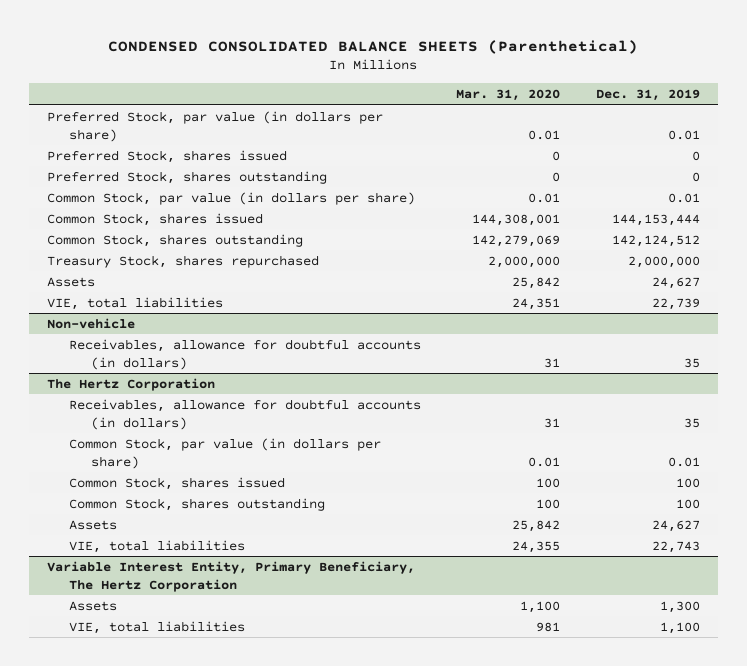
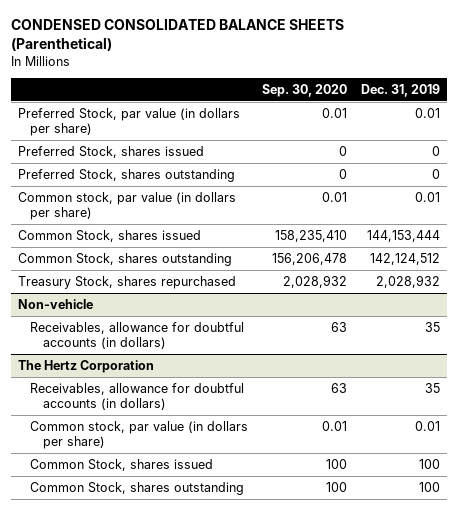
- | Mar. 31, 2020 | Dec. 31, 2019
+ | Sep. 30, 2020 | Dec. 31, 2019
- Common Stock, par value (in dollars per share) | 0.01 | 0.01
+ Common stock, par value (in dollars per share) | 0.01 | 0.01
- Treasury Stock, shares repurchased | 2,000,000 | 2,000,000
- Assets | 25,842 | 24,627
- VIE, total liabilities | 24,351 | 22,739
+ Treasury Stock, shares repurchased | 2,028,932 | 2,028,932
@ The Hertz Corporation
- Common Stock, par value (in dollars per share) | 0.01 | 0.01
+ Common stock, par value (in dollars per share) | 0.01 | 0.01
- Assets | 25,842 | 24,627
- VIE, total liabilities | 24,355 | 22,743
- Variable Interest Entity, Primary Beneficiary, The Hertz Corporation
- Assets | 1,100 | 1,300
- VIE, total liabilities | 981 | 1,100

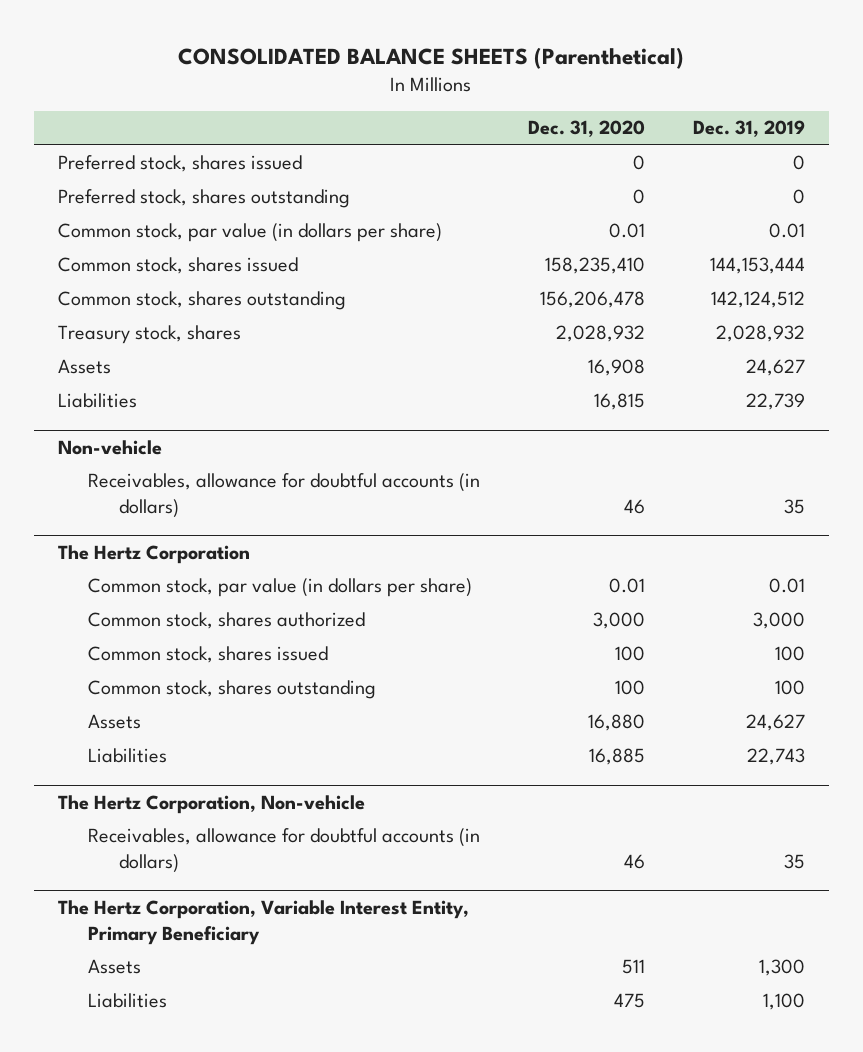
- CONDENSED CONSOLIDATED BALANCE SHEETS (Parenthetical)
+ CONSOLIDATED BALANCE SHEETS (Parenthetical)
- | Sep. 30, 2020 | Dec. 31, 2019
+ | Dec. 31, 2020 | Dec. 31, 2019
- Preferred Stock, par value (in dollars per share) | 0.01 | 0.01
- Preferred Stock, shares issued | 0 | 0
- Preferred Stock, shares outstanding | 0 | 0
+ Preferred stock, shares issued | 0 | 0
+ Preferred stock, shares outstanding | 0 | 0
- Common Stock, shares issued | 158,235,410 | 144,153,444
- Common Stock, shares outstanding | 156,206,478 | 142,124,512
- Treasury Stock, shares repurchased | 2,028,932 | 2,028,932
+ Common stock, shares issued | 158,235,410 | 144,153,444
+ Common stock, shares outstanding | 156,206,478 | 142,124,512
+ Treasury stock, shares | 2,028,932 | 2,028,932
+ Assets | 16,908 | 24,627
+ Liabilities | 16,815 | 22,739
@ The Hertz Corporation
- Receivables, allowance for doubtful accounts (in dollars) | 63 | 35
- Common Stock, shares issued | 100 | 100
- Common Stock, shares outstanding | 100 | 100
+ Common stock, shares authorized | 3,000 | 3,000
+ Common stock, shares issued | 100 | 100
+ Common stock, shares outstanding | 100 | 100
+ Assets | 16,880 | 24,627
+ Liabilities | 16,885 | 22,743
+ The Hertz Corporation, Non-vehicle
+ Receivables, allowance for doubtful accounts (in dollars) | 46 | 35
+ The Hertz Corporation, Variable Interest Entity, Primary Beneficiary
+ Assets | 511 | 1,300
+ Liabilities | 475 | 1,100

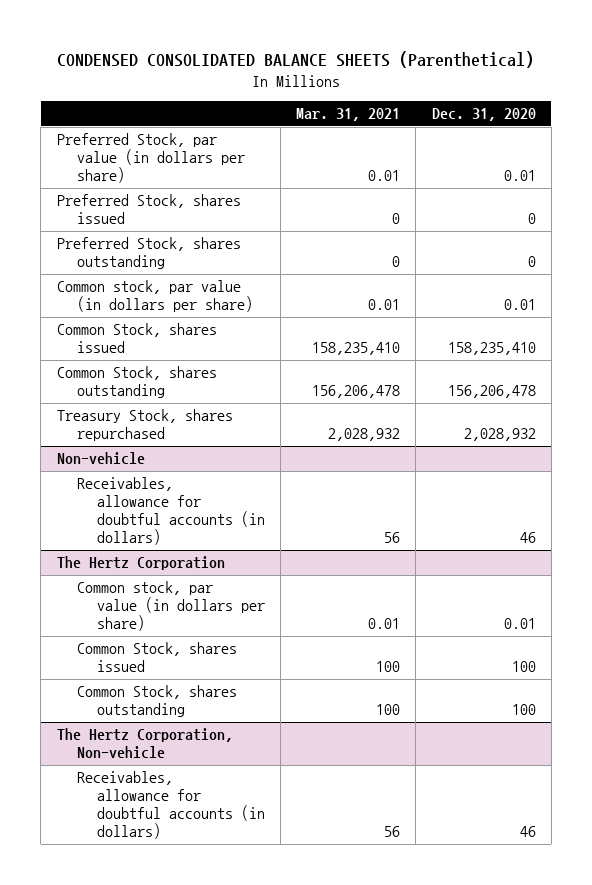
- CONSOLIDATED BALANCE SHEETS (Parenthetical)
+ CONDENSED CONSOLIDATED BALANCE SHEETS (Parenthetical)
- | Dec. 31, 2020 | Dec. 31, 2019
+ | Mar. 31, 2021 | Dec. 31, 2020
- Preferred stock, shares issued | 0 | 0
- Preferred stock, shares outstanding | 0 | 0
+ Preferred Stock, par value (in dollars per share) | 0.01 | 0.01
+ Preferred Stock, shares issued | 0 | 0
+ Preferred Stock, shares outstanding | 0 | 0
- Common stock, shares issued | 158,235,410 | 144,153,444
- Common stock, shares outstanding | 156,206,478 | 142,124,512
- Treasury stock, shares | 2,028,932 | 2,028,932
- Assets | 16,908 | 24,627
- Liabilities | 16,815 | 22,739
+ Common Stock, shares issued | 158,235,410 | 158,235,410
+ Common Stock, shares outstanding | 156,206,478 | 156,206,478
+ Treasury Stock, shares repurchased | 2,028,932 | 2,028,932
@ The Hertz Corporation
- Common stock, shares authorized | 3,000 | 3,000
- Common stock, shares issued | 100 | 100
- Common stock, shares outstanding | 100 | 100
- Assets | 16,880 | 24,627
- Liabilities | 16,885 | 22,743
+ Common Stock, shares issued | 100 | 100
+ Common Stock, shares outstanding | 100 | 100
- The Hertz Corporation, Variable Interest Entity, Primary Beneficiary
- Assets | 511 | 1,300
- Liabilities | 475 | 1,100

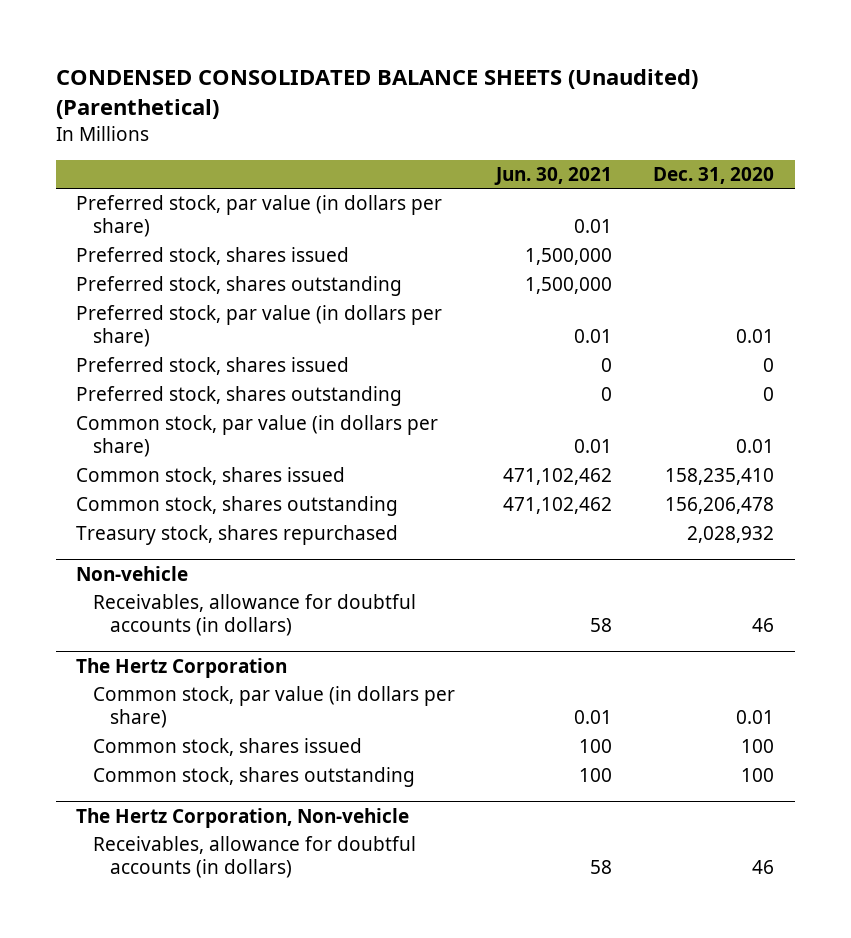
- CONDENSED CONSOLIDATED BALANCE SHEETS (Parenthetical)
+ CONDENSED CONSOLIDATED BALANCE SHEETS (Unaudited) (Parenthetical)
- | Mar. 31, 2021 | Dec. 31, 2020
+ | Jun. 30, 2021 | Dec. 31, 2020
- Preferred Stock, par value (in dollars per share) | 0.01 | 0.01
- Preferred Stock, shares issued | 0 | 0
- Preferred Stock, shares outstanding | 0 | 0
+ Preferred stock, par value (in dollars per share) | 0.01 |
+ Preferred stock, shares issued | 1,500,000 |
+ Preferred stock, shares outstanding | 1,500,000 |
+ Preferred stock, par value (in dollars per share) | 0.01 | 0.01
+ Preferred stock, shares issued | 0 | 0
+ Preferred stock, shares outstanding | 0 | 0
- Common Stock, shares issued | 158,235,410 | 158,235,410
- Common Stock, shares outstanding | 156,206,478 | 156,206,478
- Treasury Stock, shares repurchased | 2,028,932 | 2,028,932
+ Common stock, shares issued | 471,102,462 | 158,235,410
+ Common stock, shares outstanding | 471,102,462 | 156,206,478
+ Treasury stock, shares repurchased | | 2,028,932
@ The Hertz Corporation
- Common Stock, shares issued | 100 | 100
- Common Stock, shares outstanding | 100 | 100
+ Common stock, shares issued | 100 | 100
+ Common stock, shares outstanding | 100 | 100

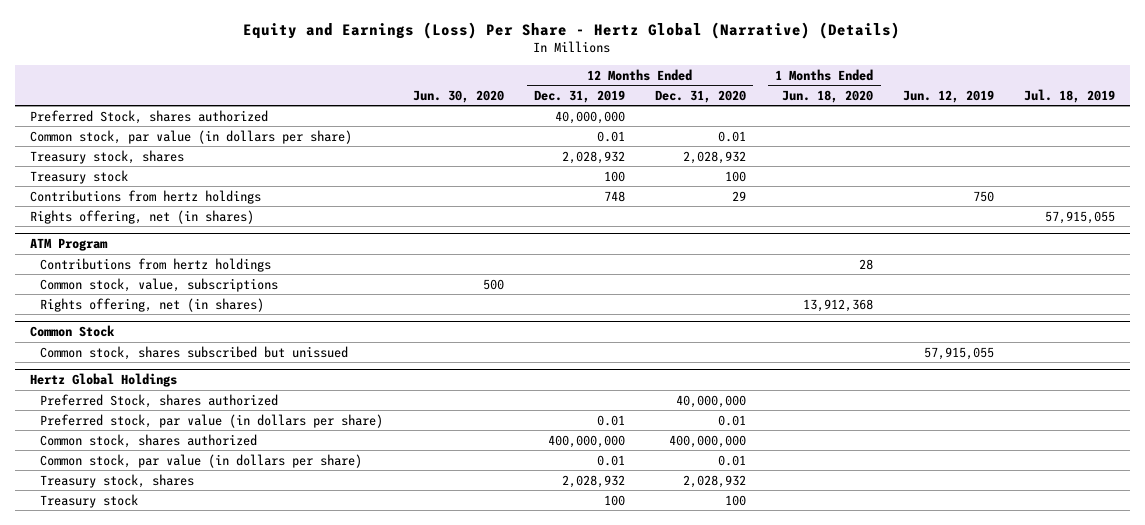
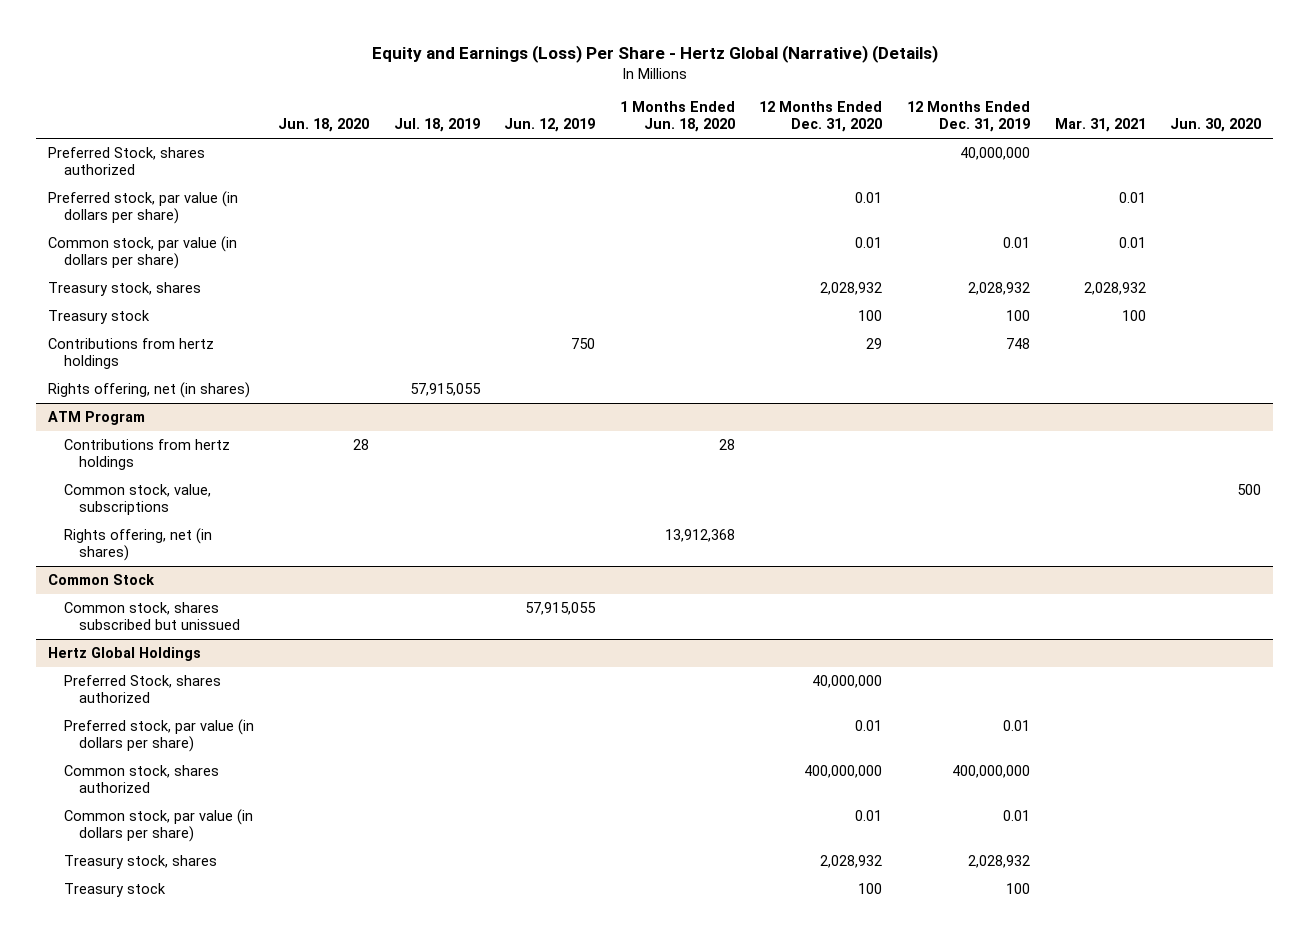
- | Jun. 30, 2020 | 12 Months Ended Dec. 31, 2019 | 12 Months Ended Dec. 31, 2020 | 1 Months Ended Jun. 18, 2020 | Jun. 12, 2019 | Jul. 18, 2019
+ | Jun. 18, 2020 | Jul. 18, 2019 | Jun. 12, 2019 | 1 Months Ended Jun. 18, 2020 | 12 Months Ended Dec. 31, 2020 | 12 Months Ended Dec. 31, 2019 | Mar. 31, 2021 | Jun. 30, 2020
+ Preferred stock, par value (in dollars per share) | | | | | 0.01 | | 0.01 |

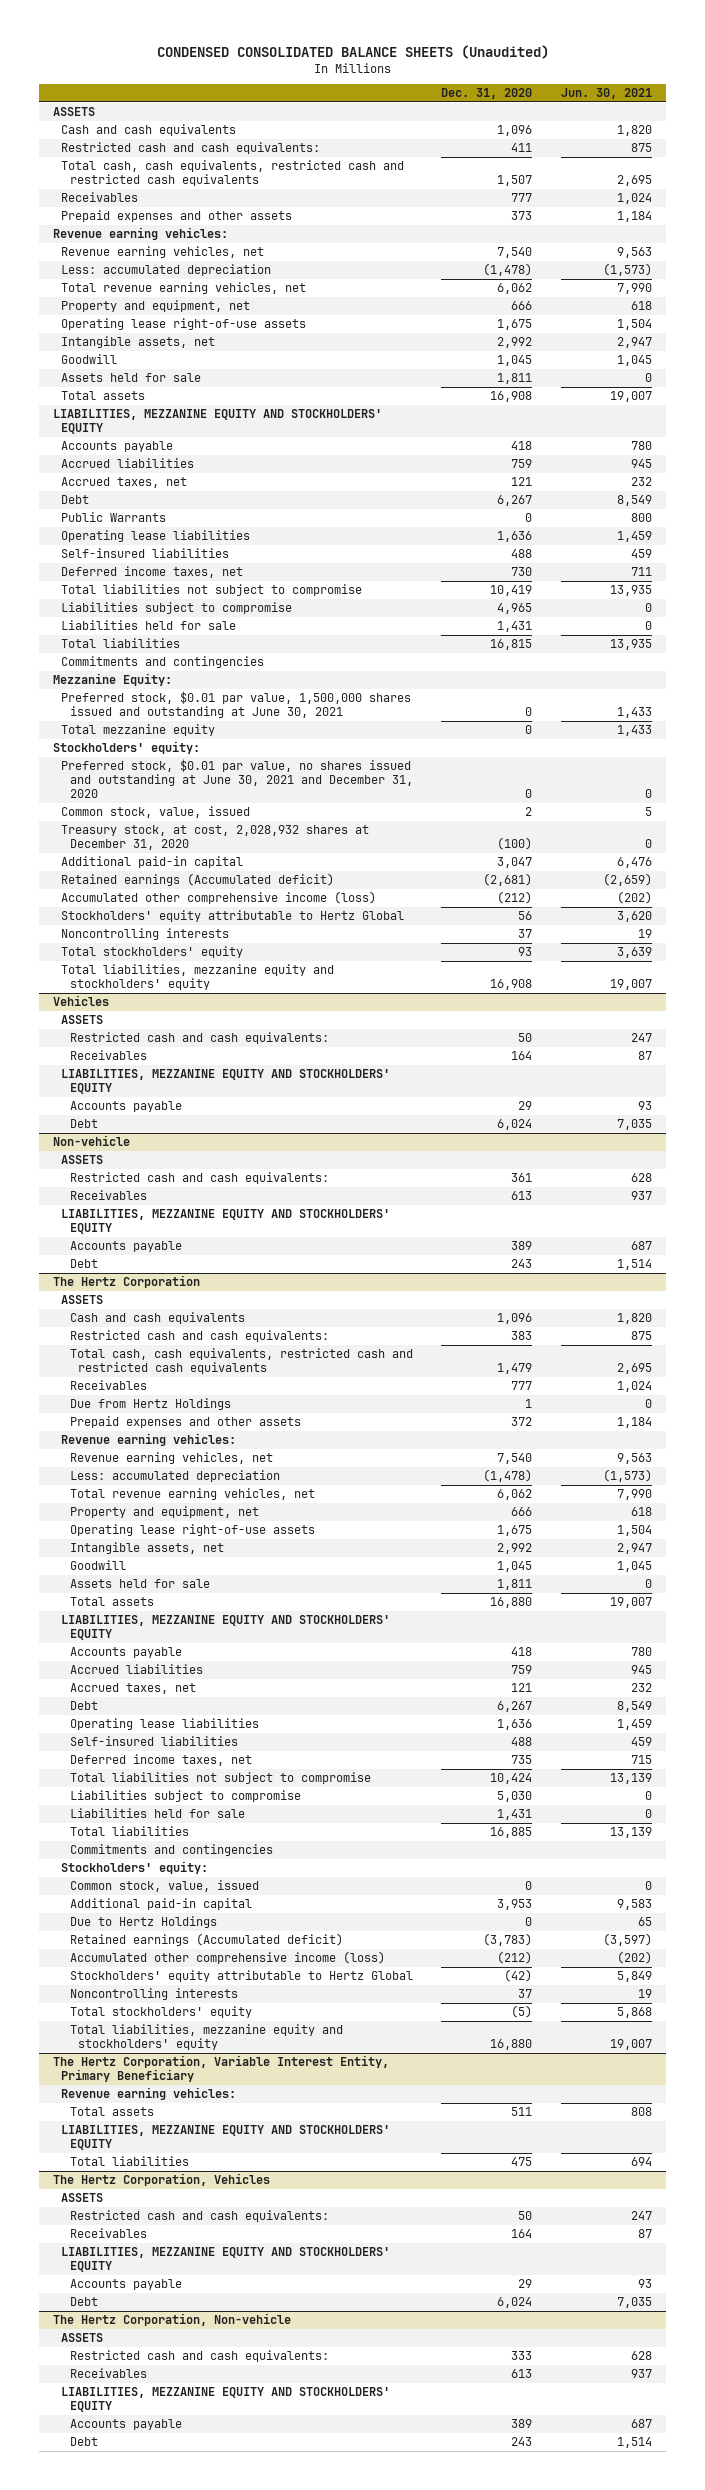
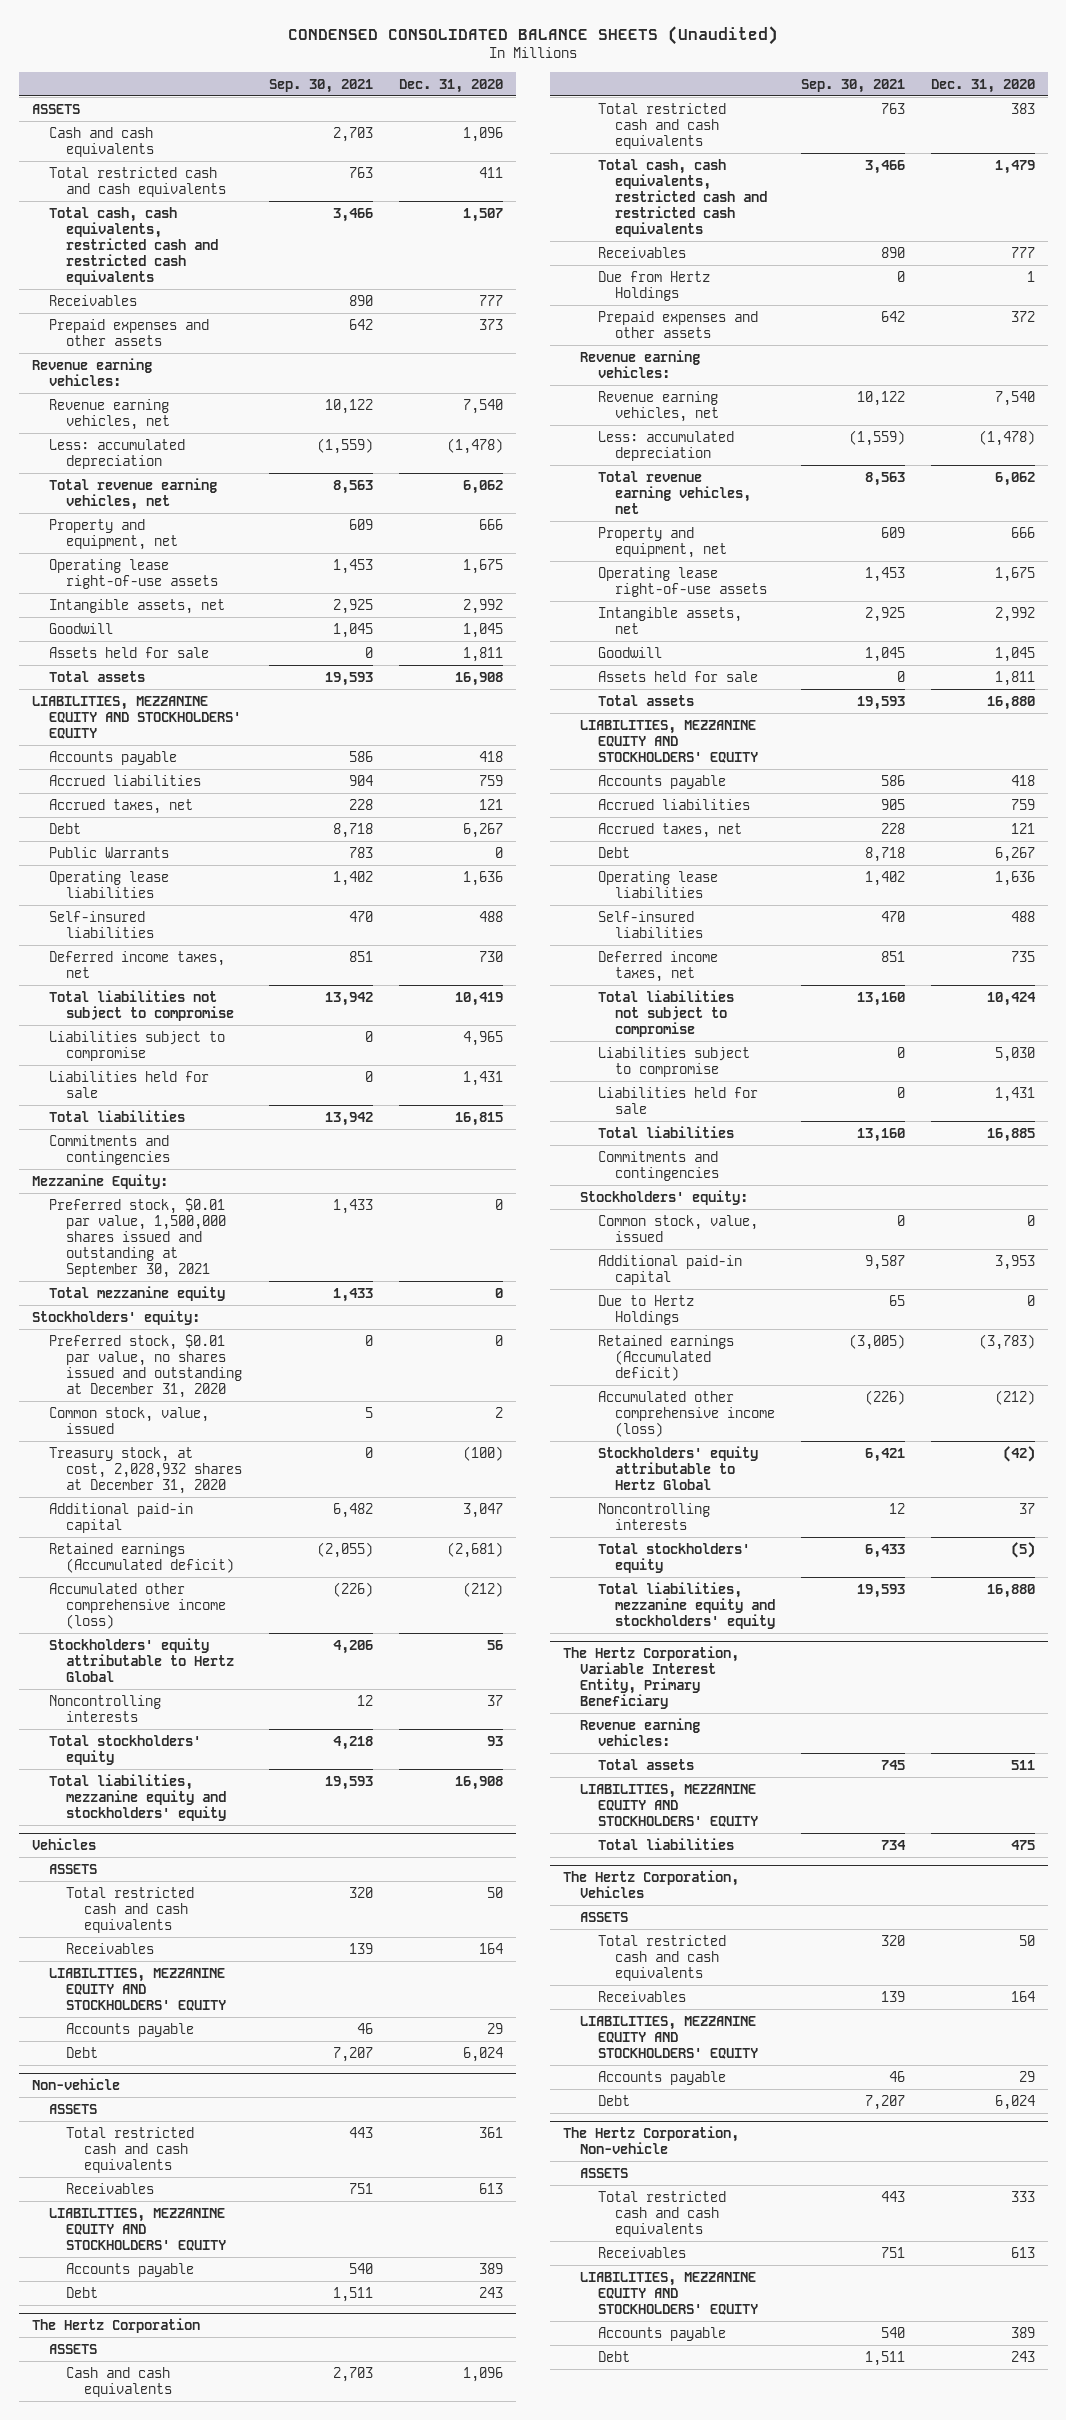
- | Dec. 31, 2020 | Jun. 30, 2021
+ | Sep. 30, 2021 | Dec. 31, 2020
- Restricted cash and cash equivalents: | 411 | 875
+ Total restricted cash and cash equivalents | 763 | 411
- Preferred stock, $0.01 par value, 1,500,000 shares issued and outstanding at June 30, 2021 | 0 | 1,433
+ Preferred stock, $0.01 par value, 1,500,000 shares issued and outstanding at September 30, 2021 | 1,433 | 0
- Preferred stock, $0.01 par value, no shares issued and outstanding at June 30, 2021 and December 31, 2020 | 0 | 0
+ Preferred stock, $0.01 par value, no shares issued and outstanding at December 31, 2020 | 0 | 0
@ Vehicles
- Restricted cash and cash equivalents: | 50 | 247
+ Total restricted cash and cash equivalents | 320 | 50
@ Non-vehicle
- Restricted cash and cash equivalents: | 361 | 628
+ Total restricted cash and cash equivalents | 443 | 361
@ The Hertz Corporation
- Restricted cash and cash equivalents: | 383 | 875
+ Total restricted cash and cash equivalents | 763 | 383
@ The Hertz Corporation, Vehicles
- Restricted cash and cash equivalents: | 50 | 247
+ Total restricted cash and cash equivalents | 320 | 50
@ The Hertz Corporation, Non-vehicle
- Restricted cash and cash equivalents: | 333 | 628
+ Total restricted cash and cash equivalents | 443 | 333

